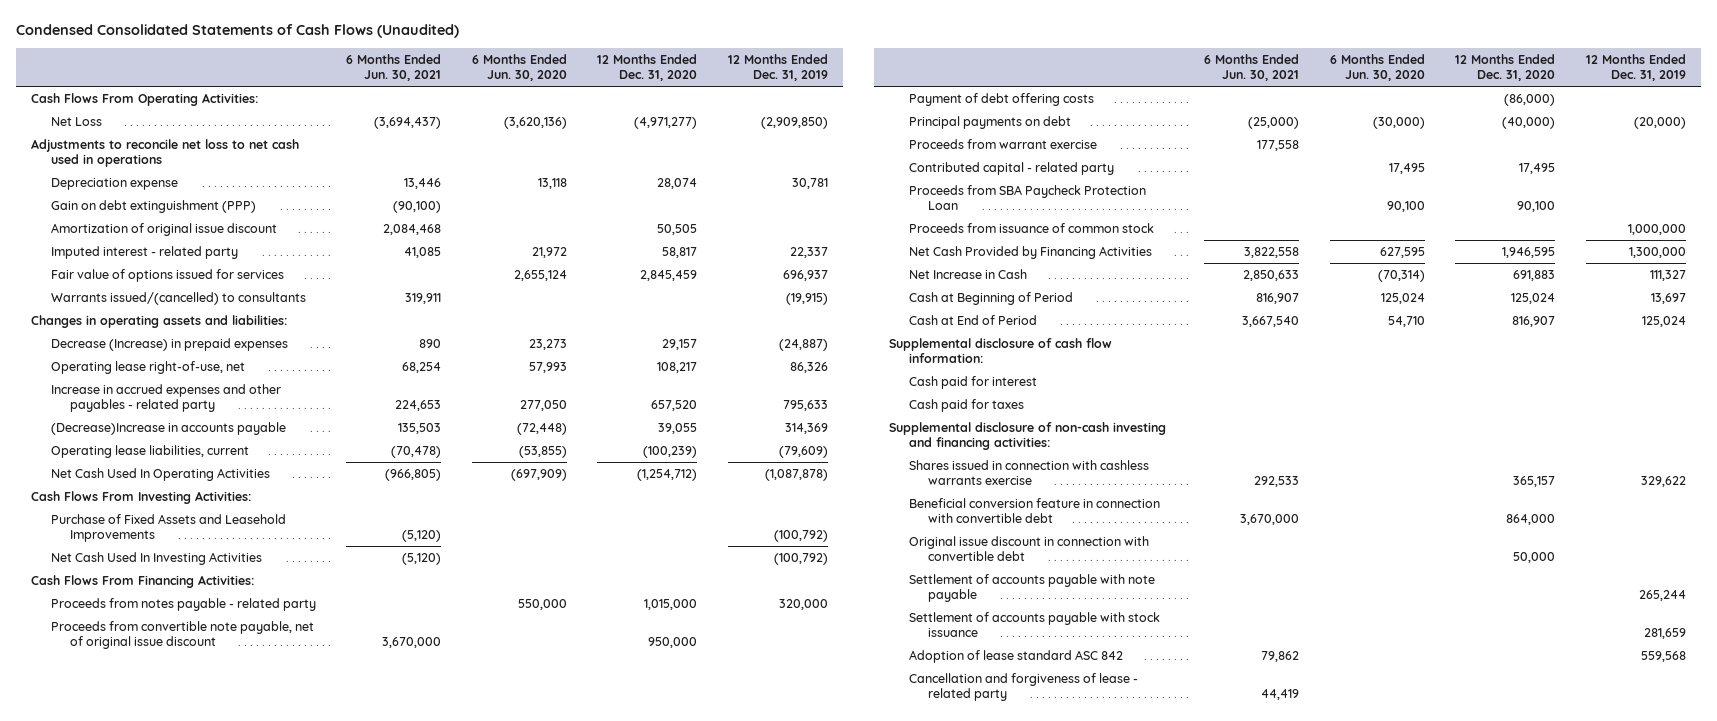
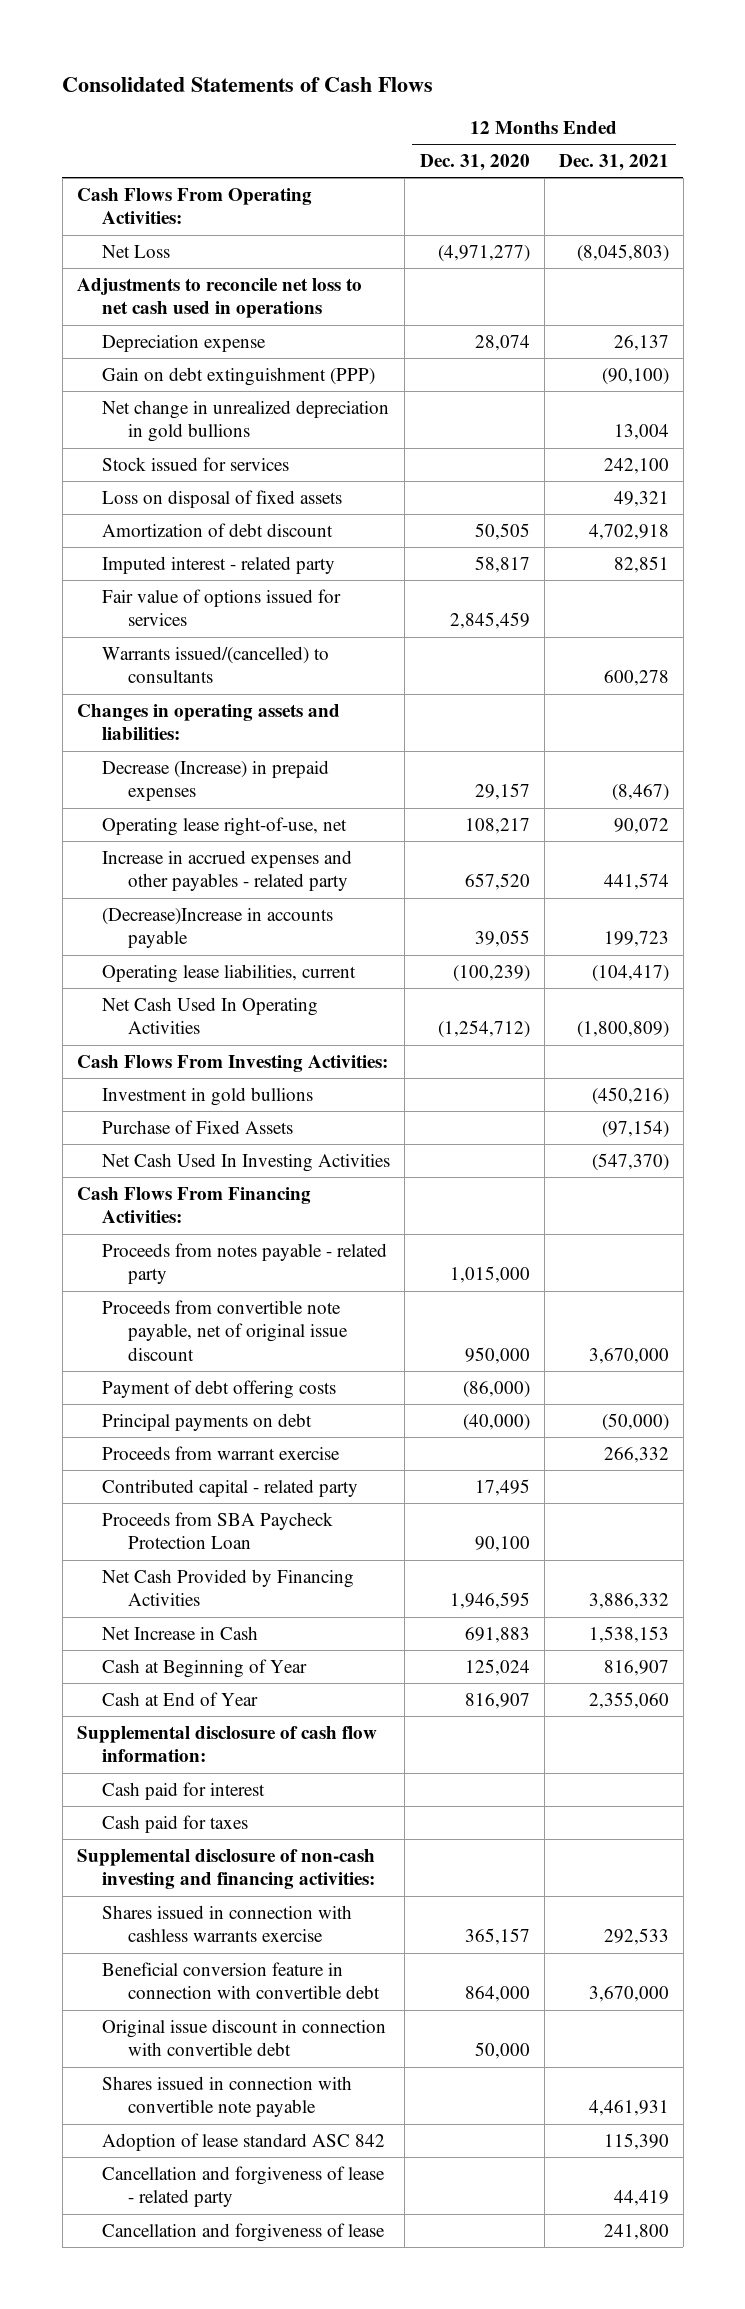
- Condensed Consolidated Statements of Cash Flows (Unaudited)
+ Consolidated Statements of Cash Flows
- | 6 Months Ended Jun. 30, 2021 | 6 Months Ended Jun. 30, 2020 | 12 Months Ended Dec. 31, 2020 | 12 Months Ended Dec. 31, 2019
+ | 12 Months Ended Dec. 31, 2020 | 12 Months Ended Dec. 31, 2021
- Amortization of original issue discount | 2,084,468 | | 50,505 |
+ Net change in unrealized depreciation in gold bullions | | 13,004
+ Stock issued for services | | 242,100
+ Loss on disposal of fixed assets | | 49,321
+ Amortization of debt discount | 50,505 | 4,702,918
- Purchase of Fixed Assets and Leasehold Improvements | (5,120) | | | (100,792)
+ Investment in gold bullions | | (450,216)
+ Purchase of Fixed Assets | | (97,154)
- Proceeds from issuance of common stock | | | | 1,000,000
- Cash at Beginning of Period | 816,907 | 125,024 | 125,024 | 13,697
- Cash at End of Period | 3,667,540 | 54,710 | 816,907 | 125,024
+ Cash at Beginning of Year | 125,024 | 816,907
+ Cash at End of Year | 816,907 | 2,355,060
- Settlement of accounts payable with note payable | | | | 265,244
- Settlement of accounts payable with stock issuance | | | | 281,659
+ Shares issued in connection with convertible note payable | | 4,461,931
+ Cancellation and forgiveness of lease | | 241,800

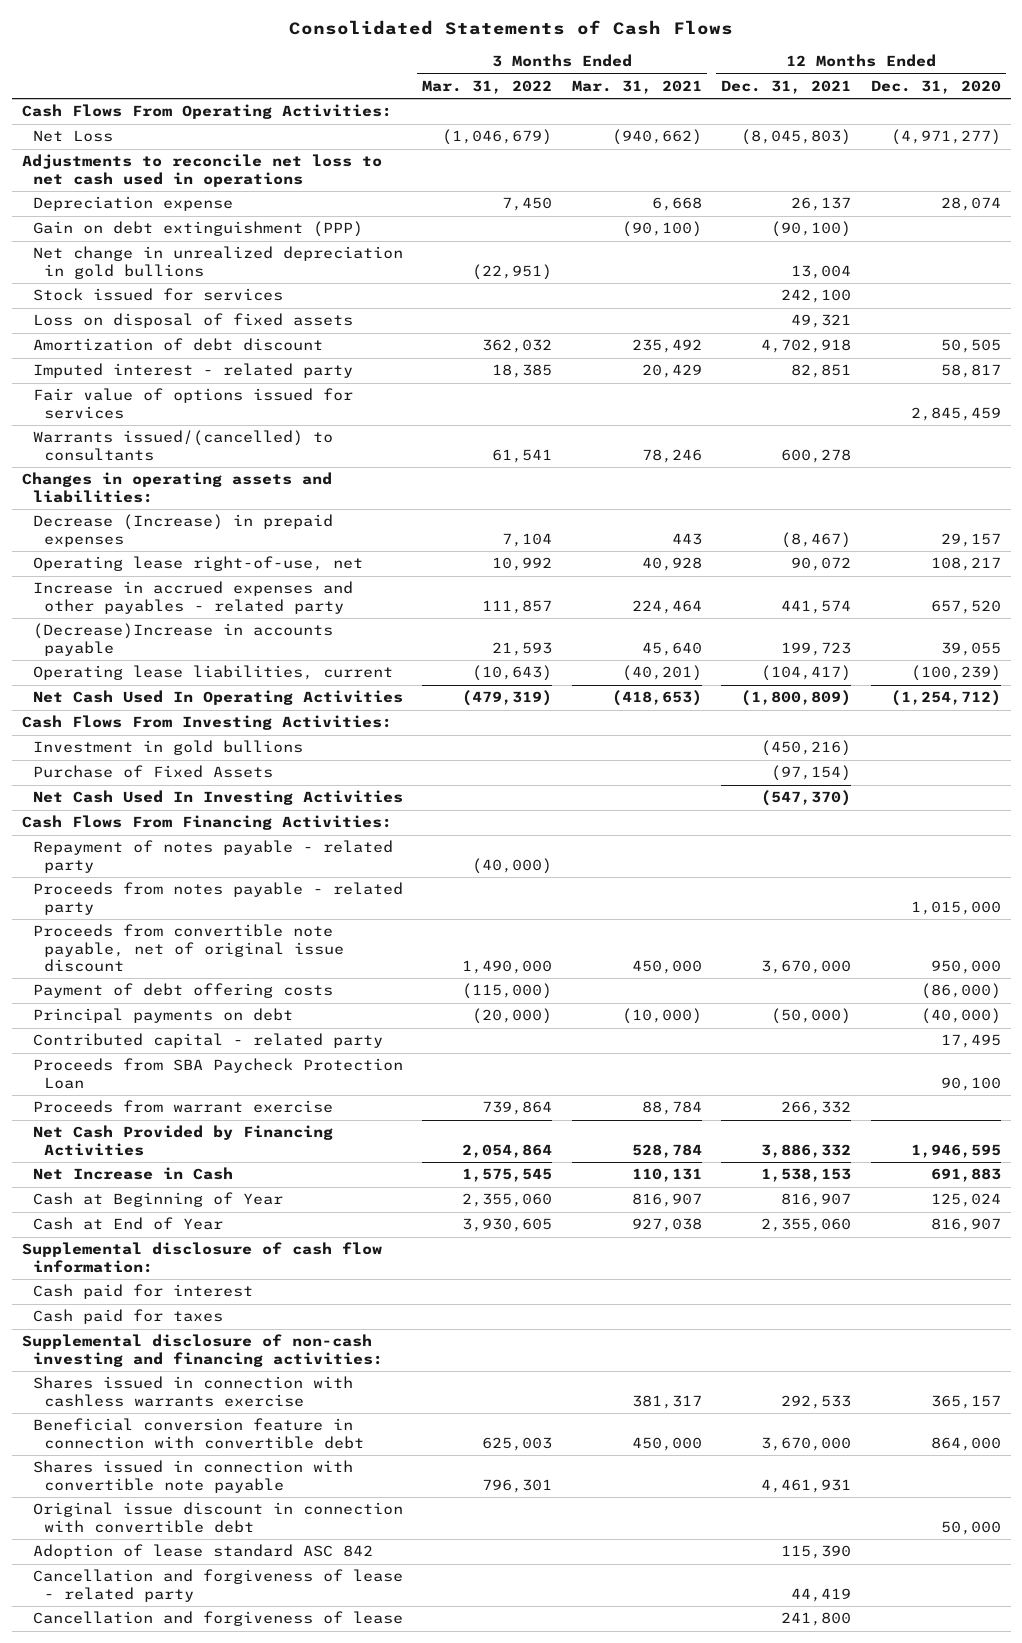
- | 12 Months Ended Dec. 31, 2020 | 12 Months Ended Dec. 31, 2021
+ | 3 Months Ended Mar. 31, 2022 | 3 Months Ended Mar. 31, 2021 | 12 Months Ended Dec. 31, 2021 | 12 Months Ended Dec. 31, 2020
+ Repayment of notes payable - related party | (40,000) | | |
moved down: Proceeds from warrant exercise | 739,864 | 88,784 | 266,332 |
moved down: Original issue discount in connection with convertible debt | | | | 50,000

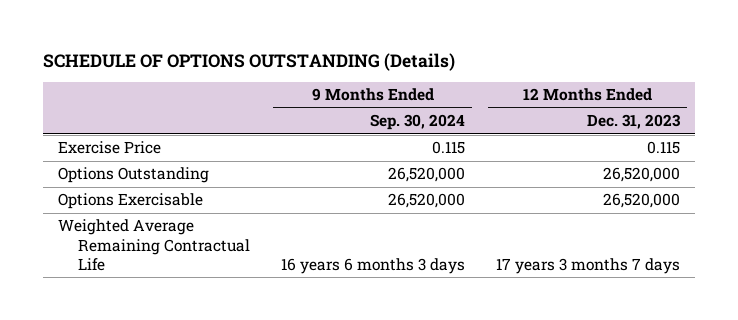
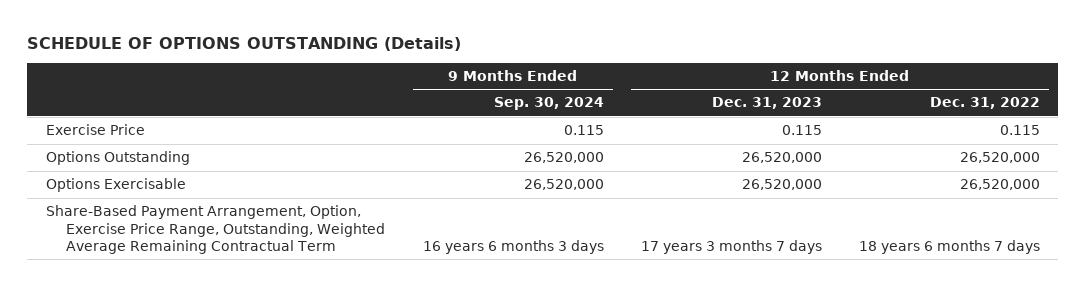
- | 9 Months Ended Sep. 30, 2024 | 12 Months Ended Dec. 31, 2023
+ | 9 Months Ended Sep. 30, 2024 | 12 Months Ended Dec. 31, 2023 | 12 Months Ended Dec. 31, 2022
- Weighted Average Remaining Contractual Life | 16 years 6 months 3 days | 17 years 3 months 7 days
+ Share-Based Payment Arrangement, Option, Exercise Price Range, Outstanding, Weighted Average Remaining Contractual Term | 16 years 6 months 3 days | 17 years 3 months 7 days | 18 years 6 months 7 days

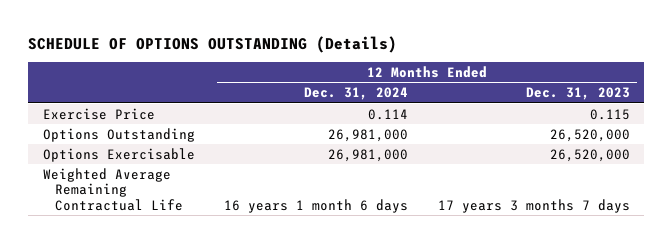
- | 9 Months Ended Sep. 30, 2024 | 12 Months Ended Dec. 31, 2023 | 12 Months Ended Dec. 31, 2022
+ | 12 Months Ended Dec. 31, 2024 | 12 Months Ended Dec. 31, 2023
- Share-Based Payment Arrangement, Option, Exercise Price Range, Outstanding, Weighted Average Remaining Contractual Term | 16 years 6 months 3 days | 17 years 3 months 7 days | 18 years 6 months 7 days
+ Weighted Average Remaining Contractual Life | 16 years 1 month 6 days | 17 years 3 months 7 days

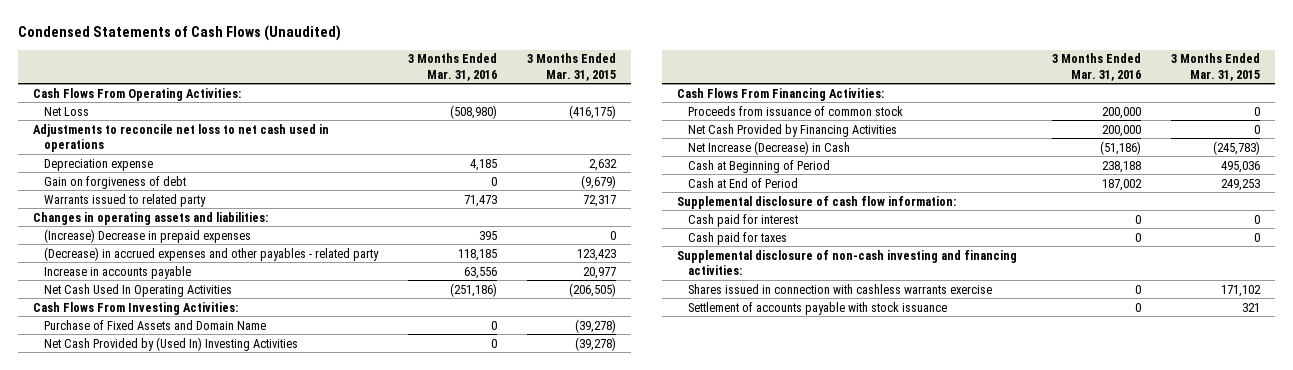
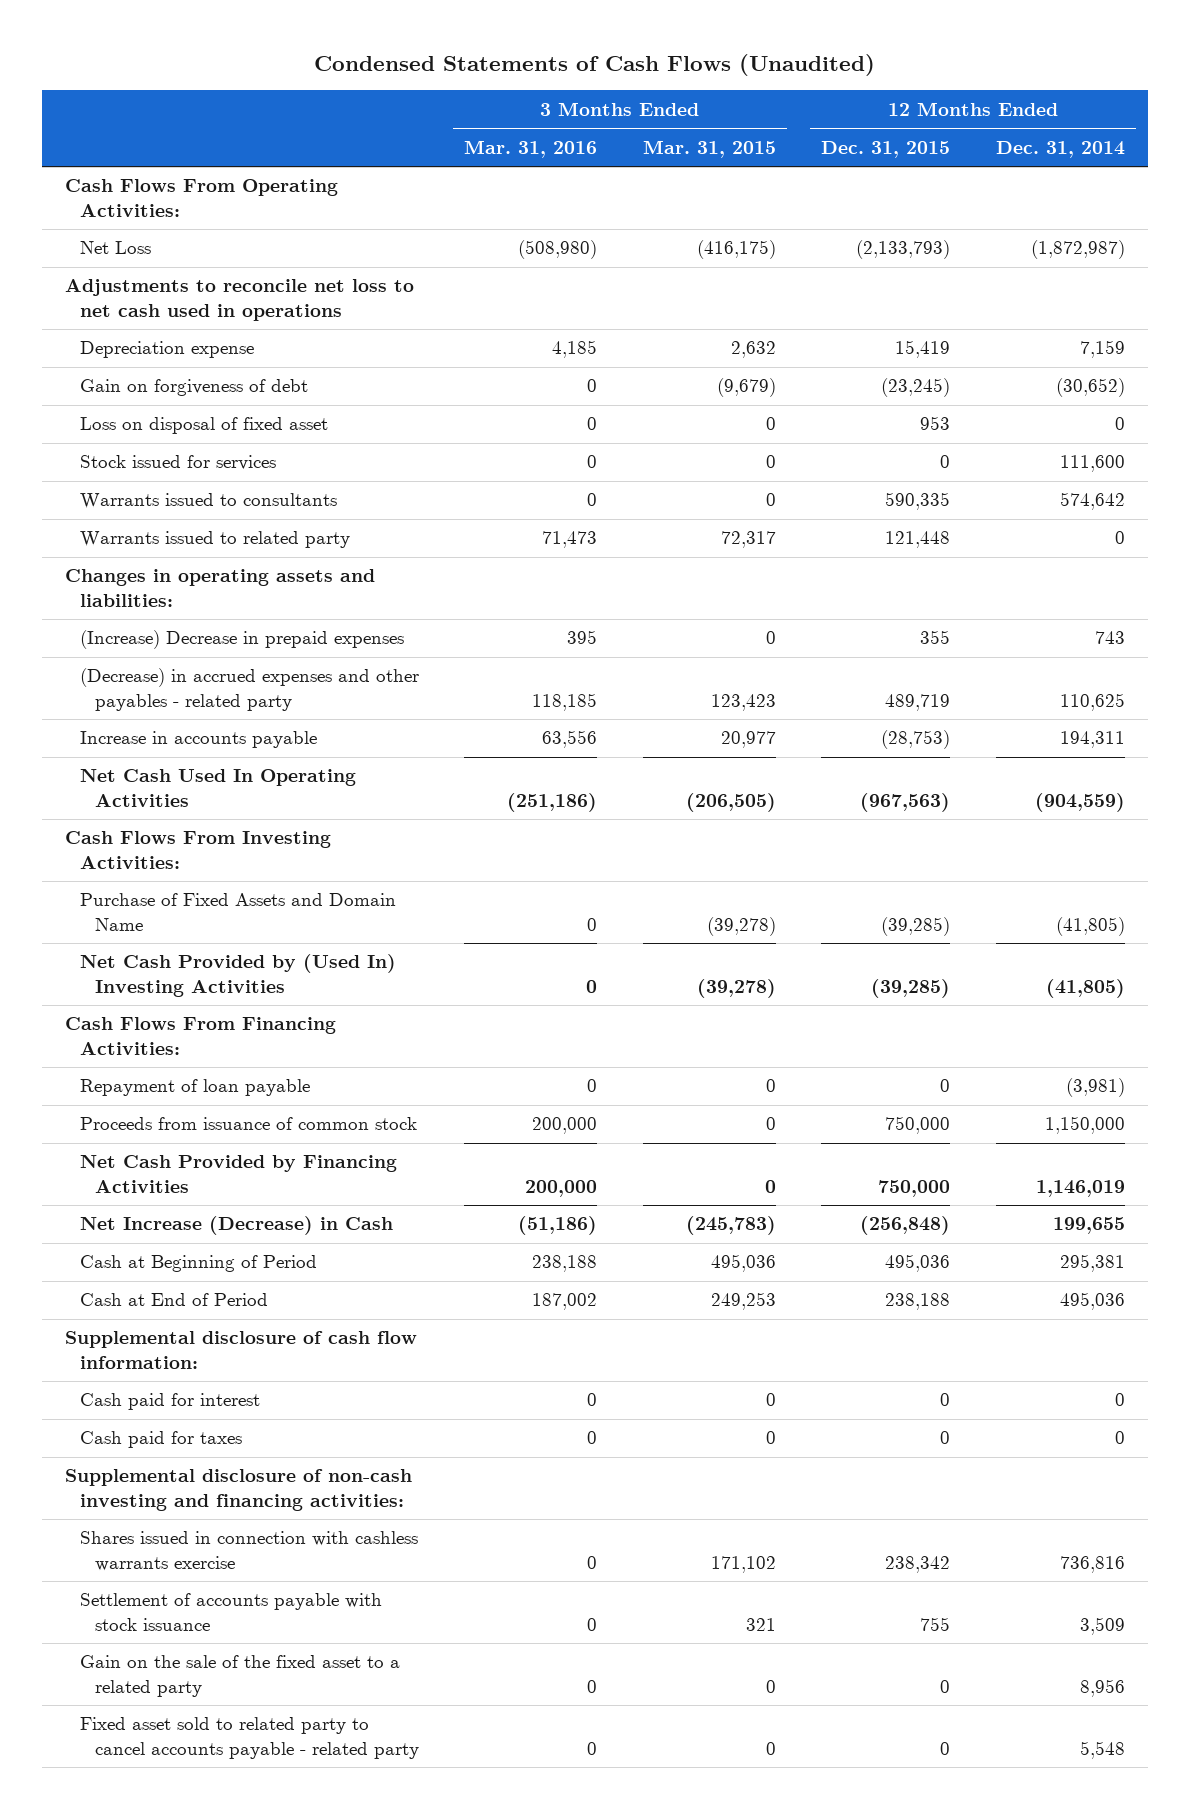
- | 3 Months Ended Mar. 31, 2016 | 3 Months Ended Mar. 31, 2015
+ | 3 Months Ended Mar. 31, 2016 | 3 Months Ended Mar. 31, 2015 | 12 Months Ended Dec. 31, 2015 | 12 Months Ended Dec. 31, 2014
+ Loss on disposal of fixed asset | 0 | 0 | 953 | 0
+ Stock issued for services | 0 | 0 | 0 | 111,600
+ Warrants issued to consultants | 0 | 0 | 590,335 | 574,642
+ Repayment of loan payable | 0 | 0 | 0 | (3,981)
+ Gain on the sale of the fixed asset to a related party | 0 | 0 | 0 | 8,956
+ Fixed asset sold to related party to cancel accounts payable - related party | 0 | 0 | 0 | 5,548

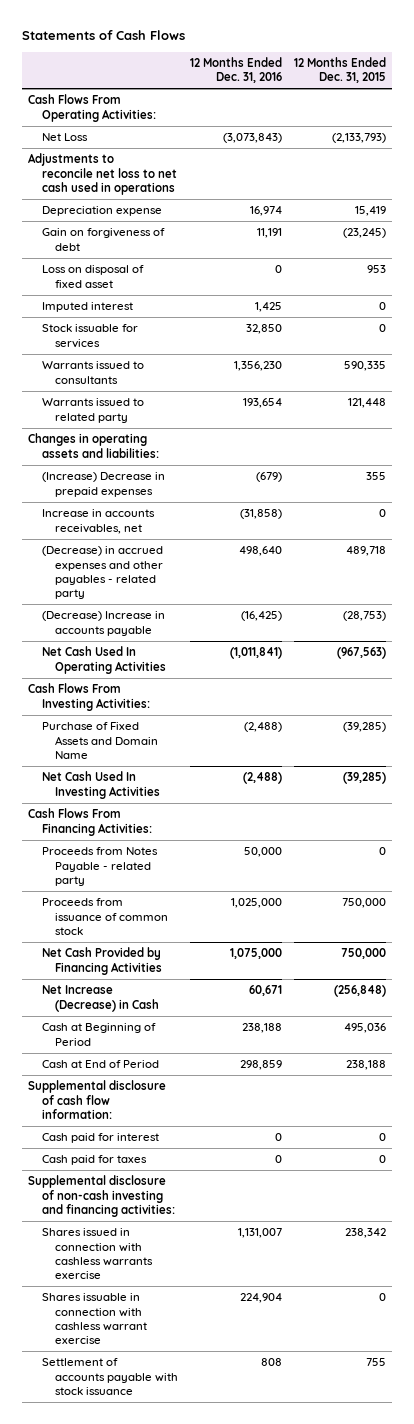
- Condensed Statements of Cash Flows (Unaudited)
+ Statements of Cash Flows
- | 3 Months Ended Mar. 31, 2016 | 3 Months Ended Mar. 31, 2015 | 12 Months Ended Dec. 31, 2015 | 12 Months Ended Dec. 31, 2014
+ | 12 Months Ended Dec. 31, 2016 | 12 Months Ended Dec. 31, 2015
- Stock issued for services | 0 | 0 | 0 | 111,600
+ Imputed interest | 1,425 | 0
+ Stock issuable for services | 32,850 | 0
- (Decrease) in accrued expenses and other payables - related party | 118,185 | 123,423 | 489,719 | 110,625
- Increase in accounts payable | 63,556 | 20,977 | (28,753) | 194,311
+ Increase in accounts receivables, net | (31,858) | 0
+ (Decrease) in accrued expenses and other payables - related party | 498,640 | 489,718
+ (Decrease) Increase in accounts payable | (16,425) | (28,753)
- Net Cash Provided by (Used In) Investing Activities | 0 | (39,278) | (39,285) | (41,805)
+ Net Cash Used In Investing Activities | (2,488) | (39,285)
- Repayment of loan payable | 0 | 0 | 0 | (3,981)
+ Proceeds from Notes Payable - related party | 50,000 | 0
+ Shares issuable in connection with cashless warrant exercise | 224,904 | 0
- Gain on the sale of the fixed asset to a related party | 0 | 0 | 0 | 8,956
- Fixed asset sold to related party to cancel accounts payable - related party | 0 | 0 | 0 | 5,548

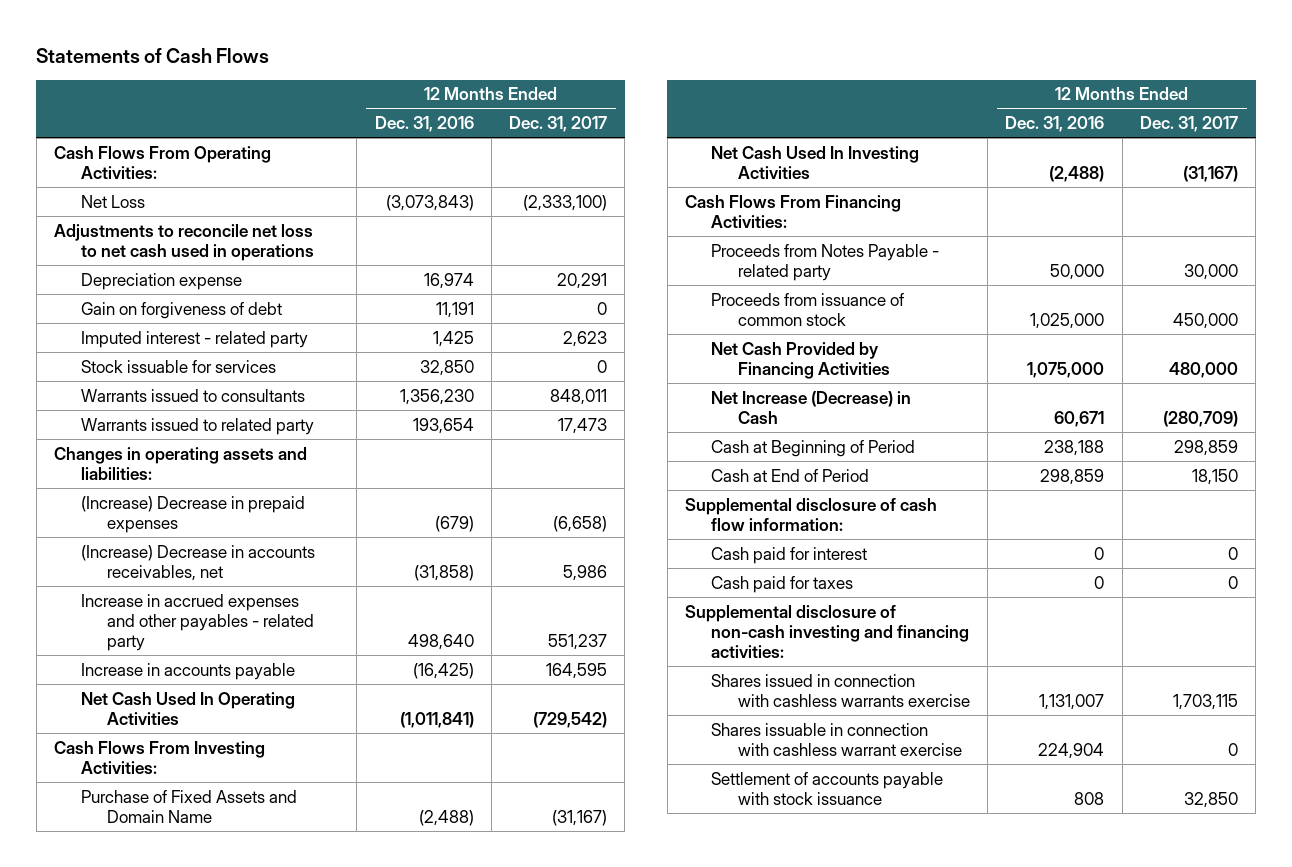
- | 12 Months Ended Dec. 31, 2016 | 12 Months Ended Dec. 31, 2015
+ | 12 Months Ended Dec. 31, 2016 | 12 Months Ended Dec. 31, 2017
- Loss on disposal of fixed asset | 0 | 953
- Imputed interest | 1,425 | 0
+ Imputed interest - related party | 1,425 | 2,623
- Increase in accounts receivables, net | (31,858) | 0
- (Decrease) in accrued expenses and other payables - related party | 498,640 | 489,718
- (Decrease) Increase in accounts payable | (16,425) | (28,753)
+ (Increase) Decrease in accounts receivables, net | (31,858) | 5,986
+ Increase in accrued expenses and other payables - related party | 498,640 | 551,237
+ Increase in accounts payable | (16,425) | 164,595

